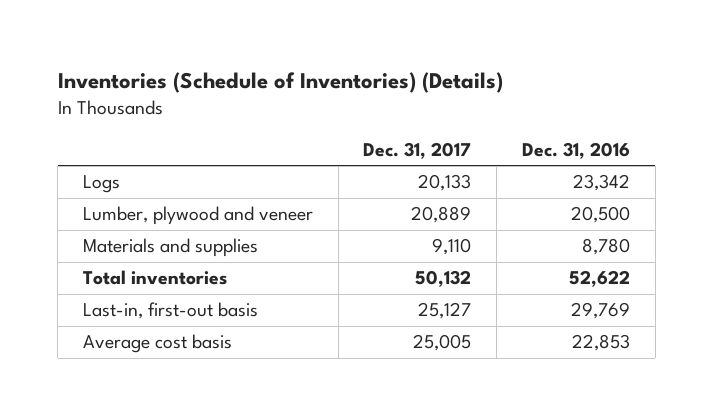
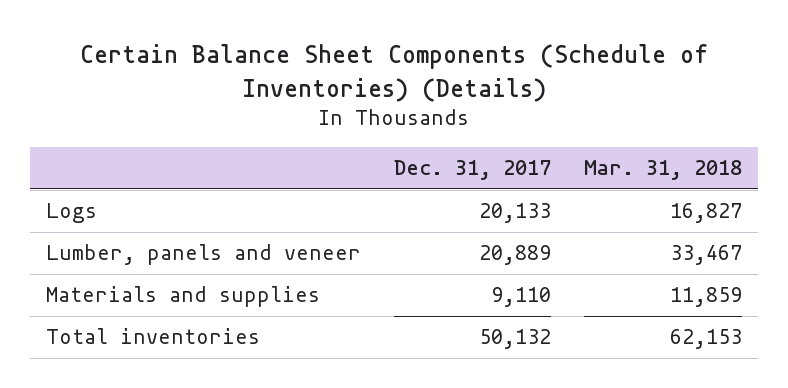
- Inventories (Schedule of Inventories) (Details)
+ Certain Balance Sheet Components (Schedule of Inventories) (Details)
- | Dec. 31, 2017 | Dec. 31, 2016
+ | Dec. 31, 2017 | Mar. 31, 2018
- Lumber, plywood and veneer | 20,889 | 20,500
+ Lumber, panels and veneer | 20,889 | 33,467
- Last-in, first-out basis | 25,127 | 29,769
- Average cost basis | 25,005 | 22,853

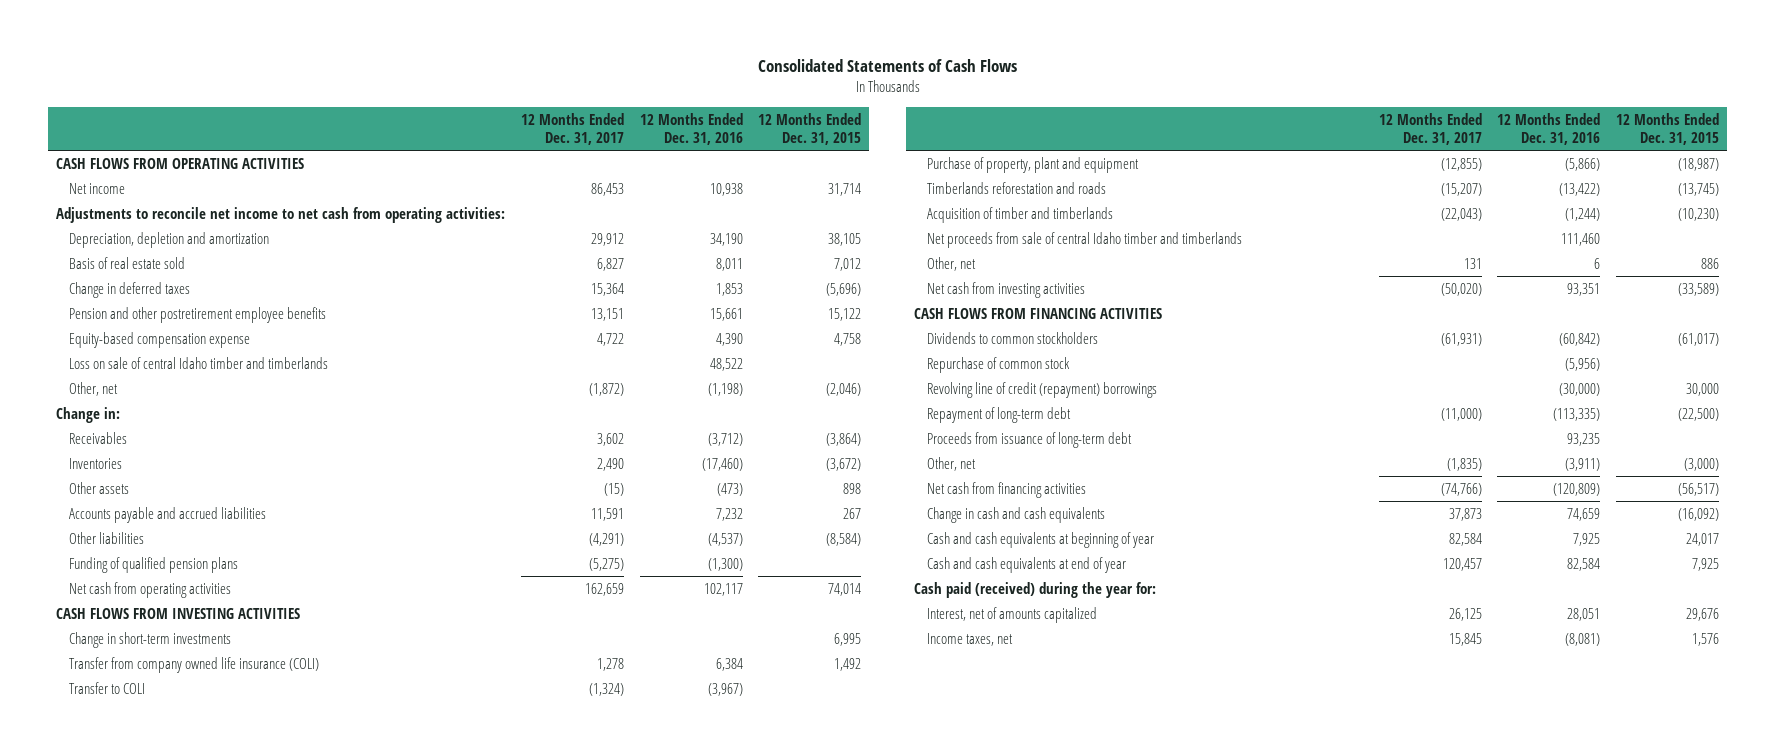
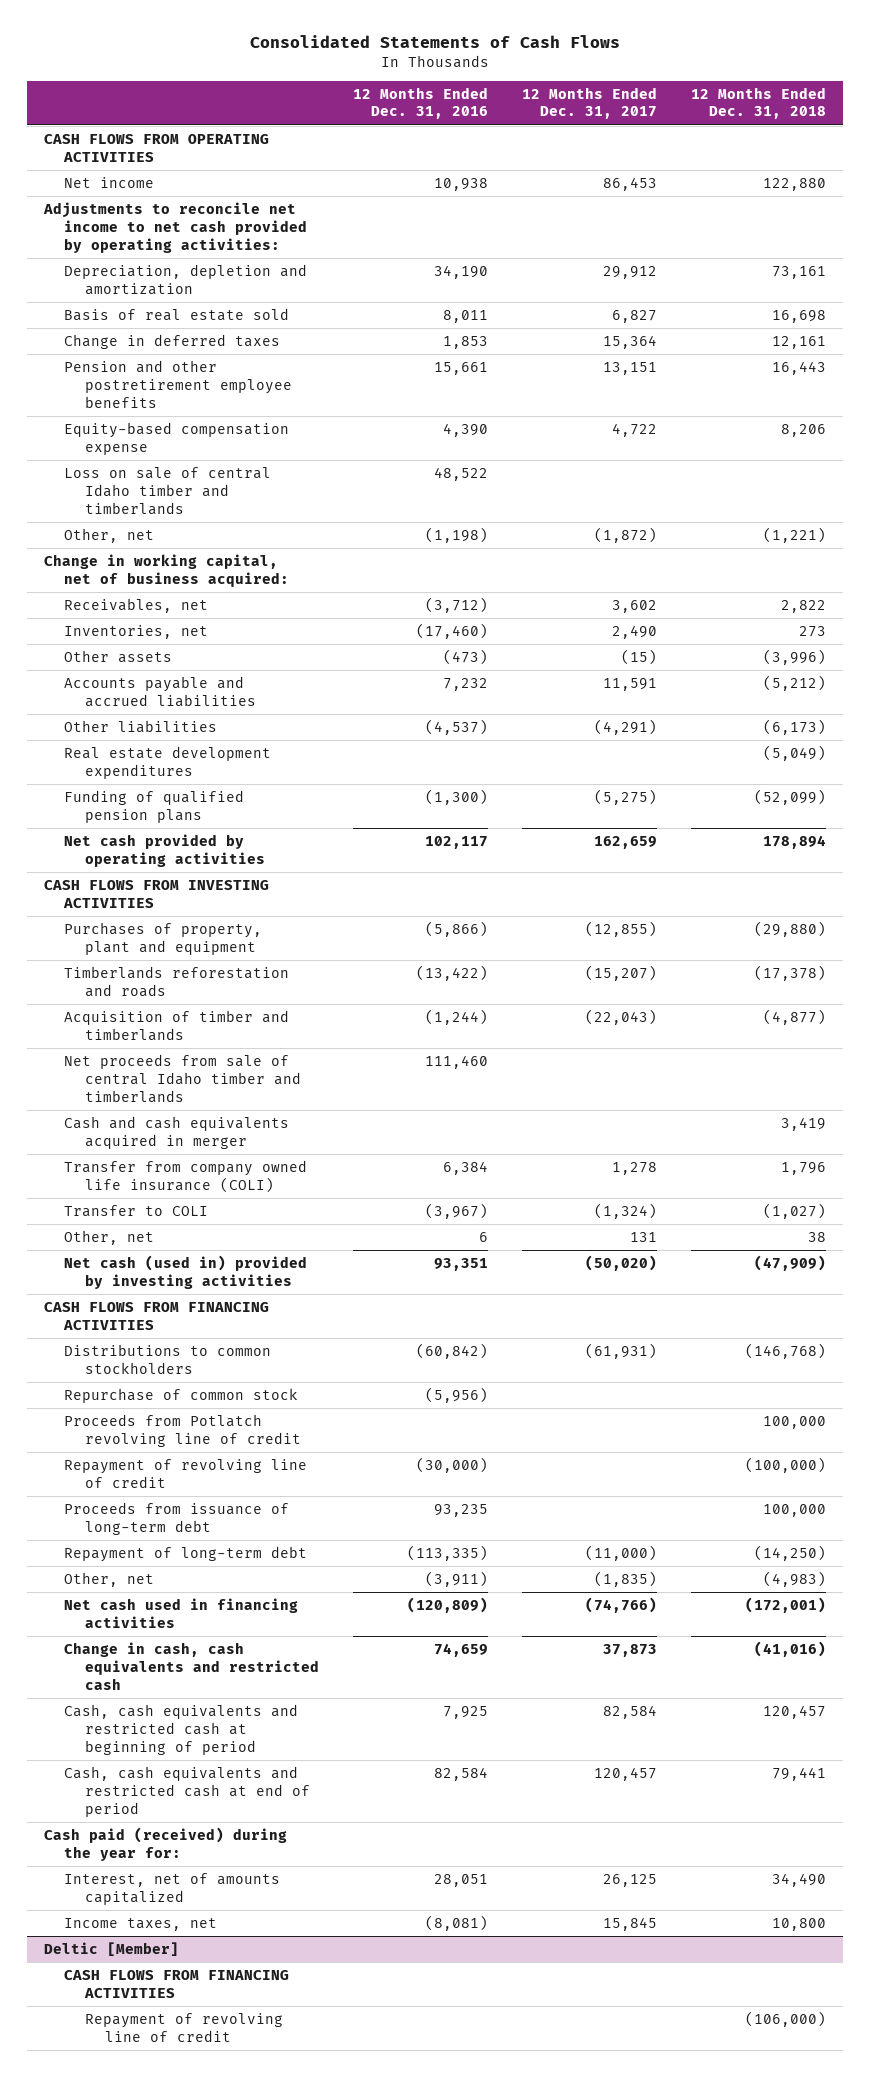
- | 12 Months Ended Dec. 31, 2017 | 12 Months Ended Dec. 31, 2016 | 12 Months Ended Dec. 31, 2015
+ | 12 Months Ended Dec. 31, 2016 | 12 Months Ended Dec. 31, 2017 | 12 Months Ended Dec. 31, 2018
- Adjustments to reconcile net income to net cash from operating activities:
+ Adjustments to reconcile net income to net cash provided by operating activities:
- Change in:
- Receivables | 3,602 | (3,712) | (3,864)
- Inventories | 2,490 | (17,460) | (3,672)
+ Change in working capital, net of business acquired:
+ Receivables, net | (3,712) | 3,602 | 2,822
+ Inventories, net | (17,460) | 2,490 | 273
+ Real estate development expenditures | | | (5,049)
- Net cash from operating activities | 162,659 | 102,117 | 74,014
+ Net cash provided by operating activities | 102,117 | 162,659 | 178,894
- Change in short-term investments | | | 6,995
- Purchase of property, plant and equipment | (12,855) | (5,866) | (18,987)
+ Purchases of property, plant and equipment | (5,866) | (12,855) | (29,880)
+ Cash and cash equivalents acquired in merger | | | 3,419
moved down: Transfer from company owned life insurance (COLI) | 6,384 | 1,278 | 1,796
moved down: Transfer to COLI | (3,967) | (1,324) | (1,027)
- Net cash from investing activities | (50,020) | 93,351 | (33,589)
+ Net cash (used in) provided by investing activities | 93,351 | (50,020) | (47,909)
- Dividends to common stockholders | (61,931) | (60,842) | (61,017)
+ Distributions to common stockholders | (60,842) | (61,931) | (146,768)
- Revolving line of credit (repayment) borrowings | | (30,000) | 30,000
+ Proceeds from Potlatch revolving line of credit | | | 100,000
+ Repayment of revolving line of credit | (30,000) | | (100,000)
moved down: Repayment of long-term debt | (113,335) | (11,000) | (14,250)
- Net cash from financing activities | (74,766) | (120,809) | (56,517)
- Change in cash and cash equivalents | 37,873 | 74,659 | (16,092)
- Cash and cash equivalents at beginning of year | 82,584 | 7,925 | 24,017
- Cash and cash equivalents at end of year | 120,457 | 82,584 | 7,925
+ Net cash used in financing activities | (120,809) | (74,766) | (172,001)
+ Change in cash, cash equivalents and restricted cash | 74,659 | 37,873 | (41,016)
+ Cash, cash equivalents and restricted cash at beginning of period | 7,925 | 82,584 | 120,457
+ Cash, cash equivalents and restricted cash at end of period | 82,584 | 120,457 | 79,441
+ Deltic [Member]
+ CASH FLOWS FROM FINANCING ACTIVITIES
+ Repayment of revolving line of credit | | | (106,000)

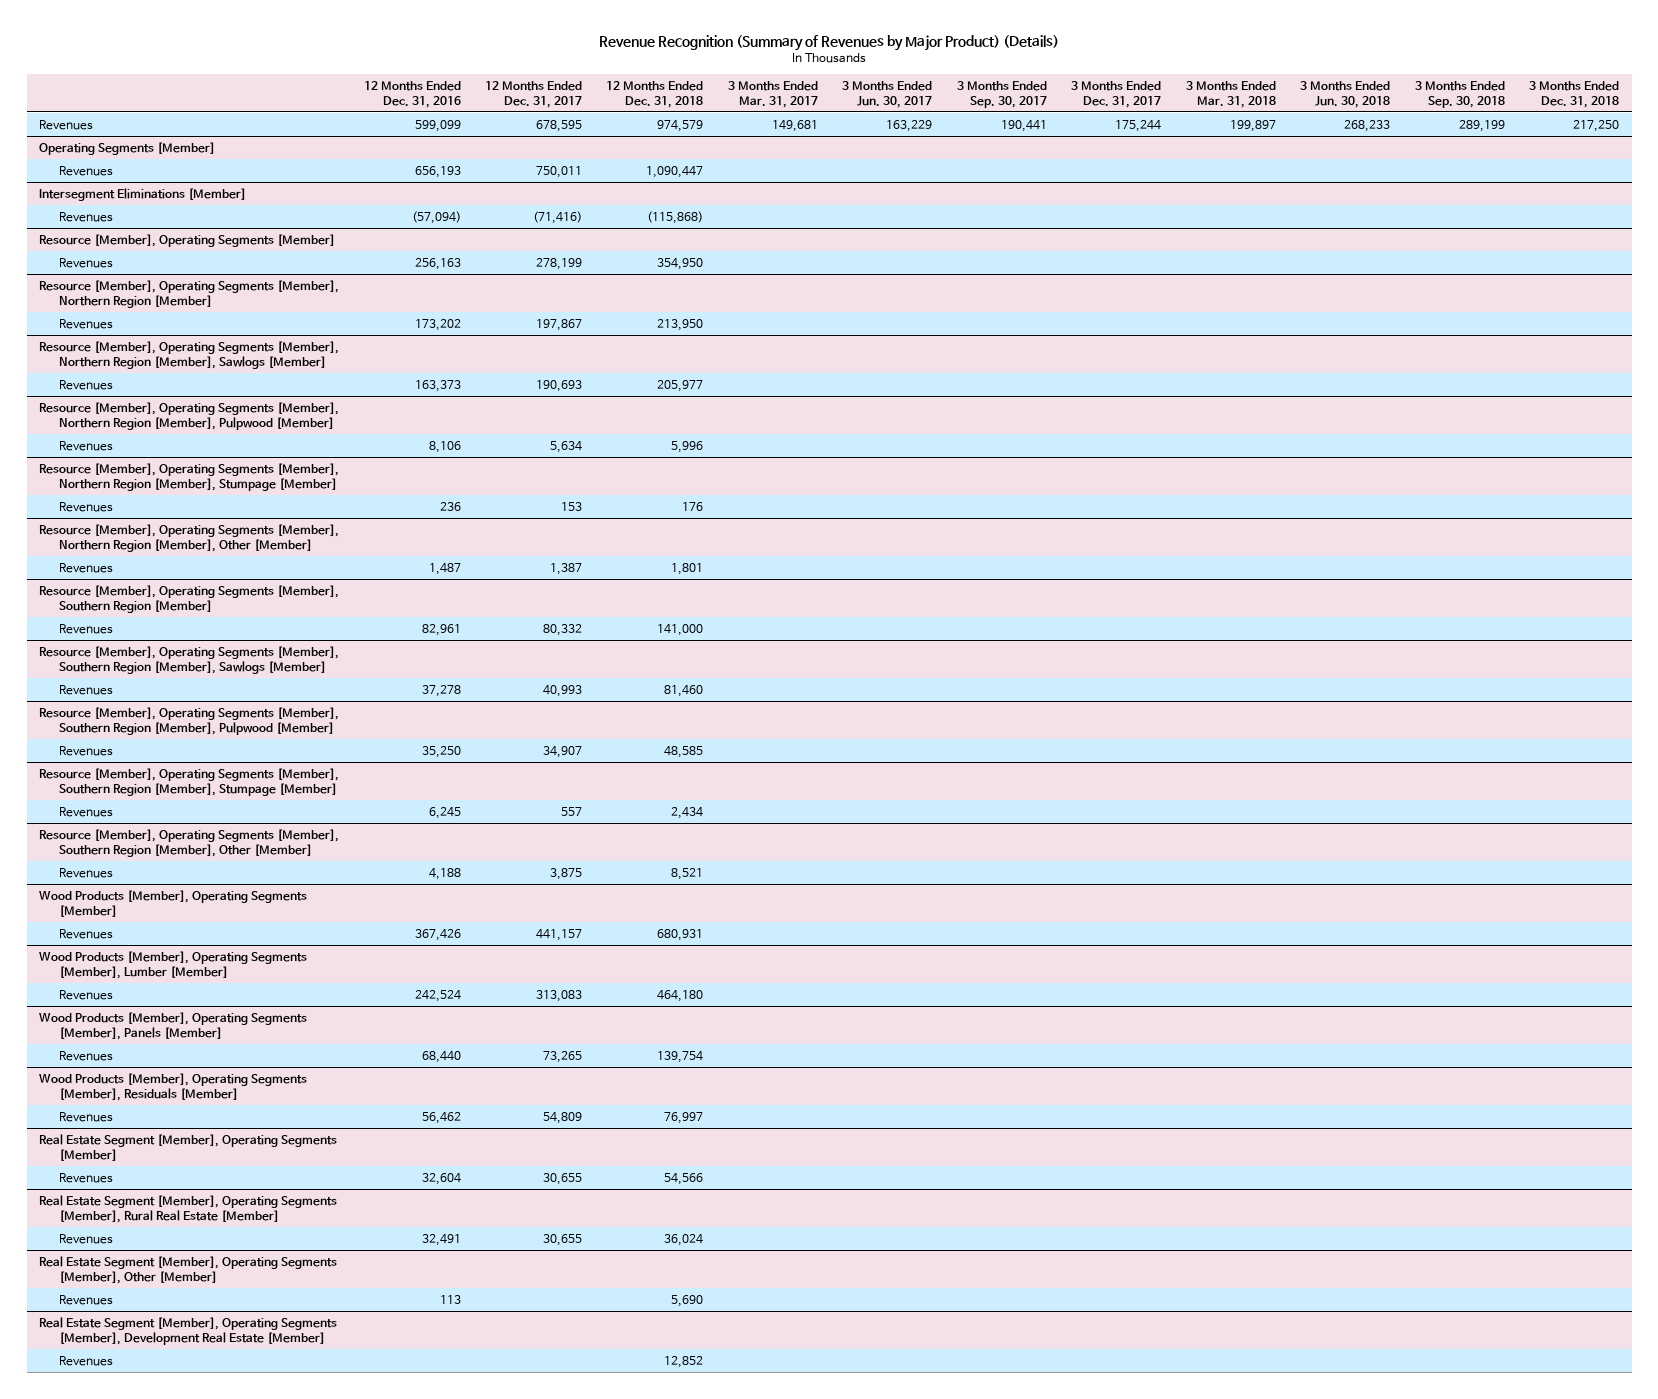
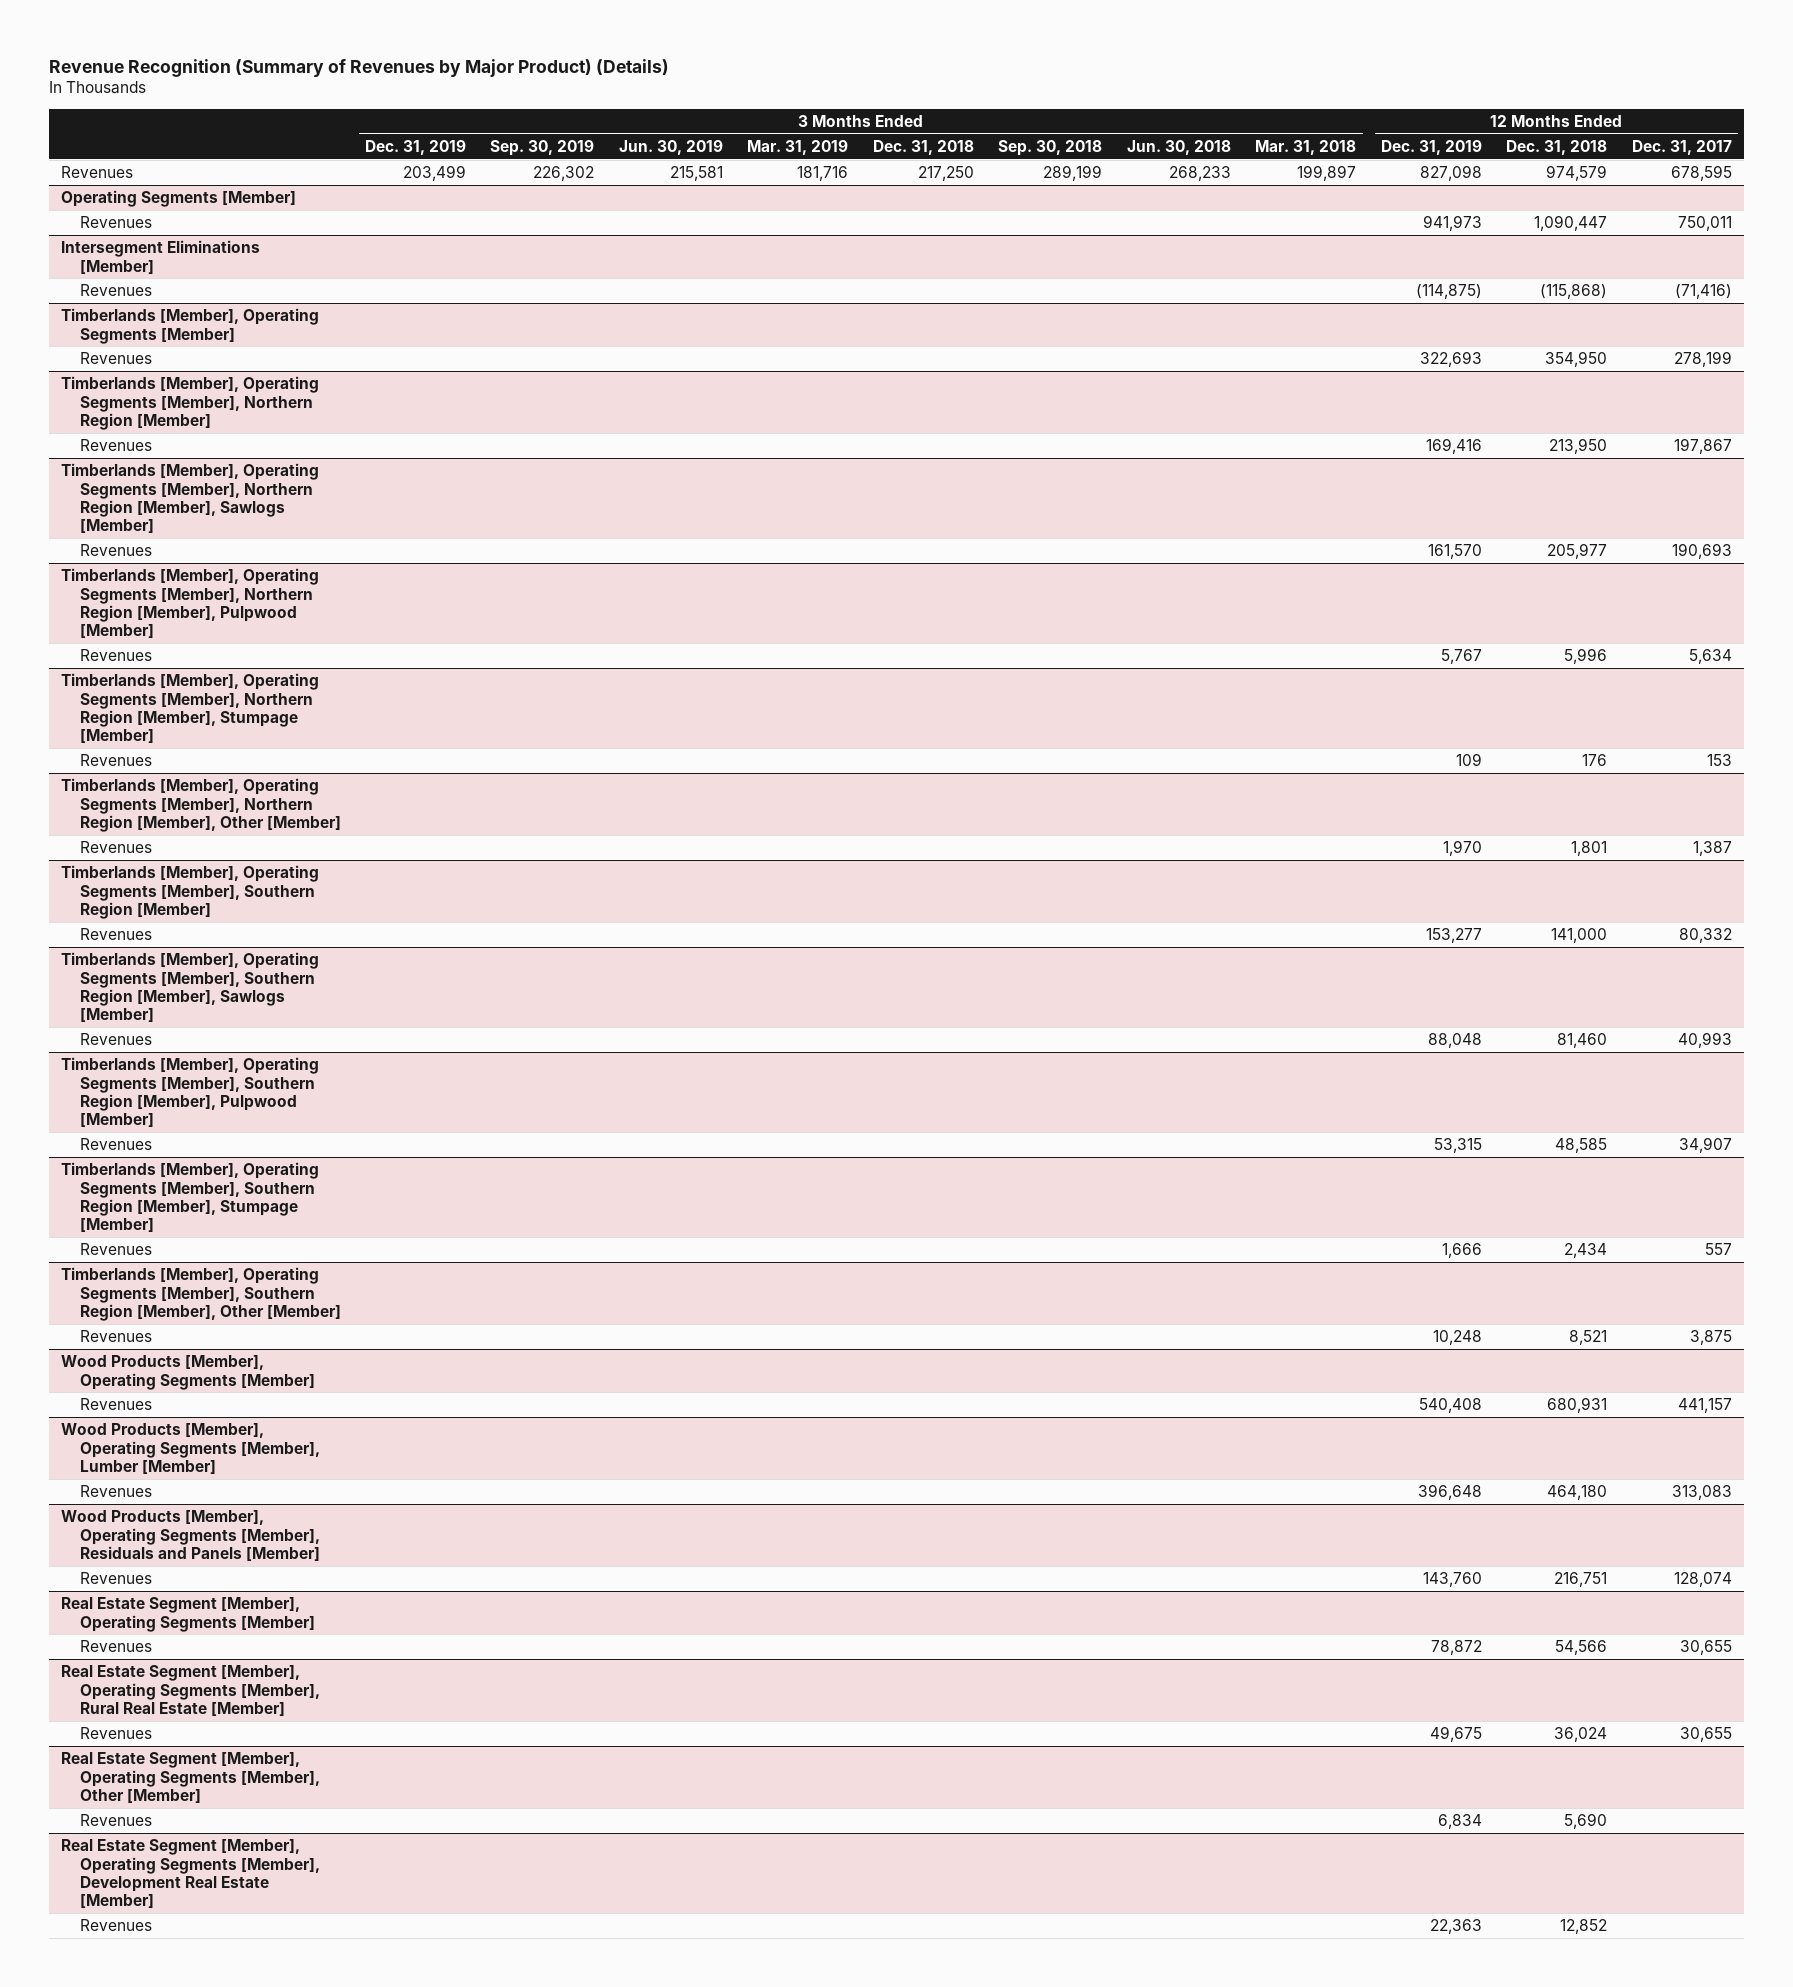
- | 12 Months Ended Dec. 31, 2016 | 12 Months Ended Dec. 31, 2017 | 12 Months Ended Dec. 31, 2018 | 3 Months Ended Mar. 31, 2017 | 3 Months Ended Jun. 30, 2017 | 3 Months Ended Sep. 30, 2017 | 3 Months Ended Dec. 31, 2017 | 3 Months Ended Mar. 31, 2018 | 3 Months Ended Jun. 30, 2018 | 3 Months Ended Sep. 30, 2018 | 3 Months Ended Dec. 31, 2018
+ | 3 Months Ended Dec. 31, 2019 | 3 Months Ended Sep. 30, 2019 | 3 Months Ended Jun. 30, 2019 | 3 Months Ended Mar. 31, 2019 | 3 Months Ended Dec. 31, 2018 | 3 Months Ended Sep. 30, 2018 | 3 Months Ended Jun. 30, 2018 | 3 Months Ended Mar. 31, 2018 | 12 Months Ended Dec. 31, 2019 | 12 Months Ended Dec. 31, 2018 | 12 Months Ended Dec. 31, 2017
- Resource [Member], Operating Segments [Member]
+ Timberlands [Member], Operating Segments [Member]
- Resource [Member], Operating Segments [Member], Northern Region [Member]
+ Timberlands [Member], Operating Segments [Member], Northern Region [Member]
- Resource [Member], Operating Segments [Member], Northern Region [Member], Sawlogs [Member]
+ Timberlands [Member], Operating Segments [Member], Northern Region [Member], Sawlogs [Member]
- Resource [Member], Operating Segments [Member], Northern Region [Member], Pulpwood [Member]
+ Timberlands [Member], Operating Segments [Member], Northern Region [Member], Pulpwood [Member]
- Resource [Member], Operating Segments [Member], Northern Region [Member], Stumpage [Member]
+ Timberlands [Member], Operating Segments [Member], Northern Region [Member], Stumpage [Member]
- Resource [Member], Operating Segments [Member], Northern Region [Member], Other [Member]
+ Timberlands [Member], Operating Segments [Member], Northern Region [Member], Other [Member]
- Resource [Member], Operating Segments [Member], Southern Region [Member]
+ Timberlands [Member], Operating Segments [Member], Southern Region [Member]
- Resource [Member], Operating Segments [Member], Southern Region [Member], Sawlogs [Member]
+ Timberlands [Member], Operating Segments [Member], Southern Region [Member], Sawlogs [Member]
- Resource [Member], Operating Segments [Member], Southern Region [Member], Pulpwood [Member]
+ Timberlands [Member], Operating Segments [Member], Southern Region [Member], Pulpwood [Member]
- Resource [Member], Operating Segments [Member], Southern Region [Member], Stumpage [Member]
+ Timberlands [Member], Operating Segments [Member], Southern Region [Member], Stumpage [Member]
- Resource [Member], Operating Segments [Member], Southern Region [Member], Other [Member]
+ Timberlands [Member], Operating Segments [Member], Southern Region [Member], Other [Member]
- Wood Products [Member], Operating Segments [Member], Panels [Member]
- Revenues | 68,440 | 73,265 | 139,754 | | | | | | | |
- Wood Products [Member], Operating Segments [Member], Residuals [Member]
- Revenues | 56,462 | 54,809 | 76,997 | | | | | | | |
+ Wood Products [Member], Operating Segments [Member], Residuals and Panels [Member]
+ Revenues | | | | | | | | | 143,760 | 216,751 | 128,074

